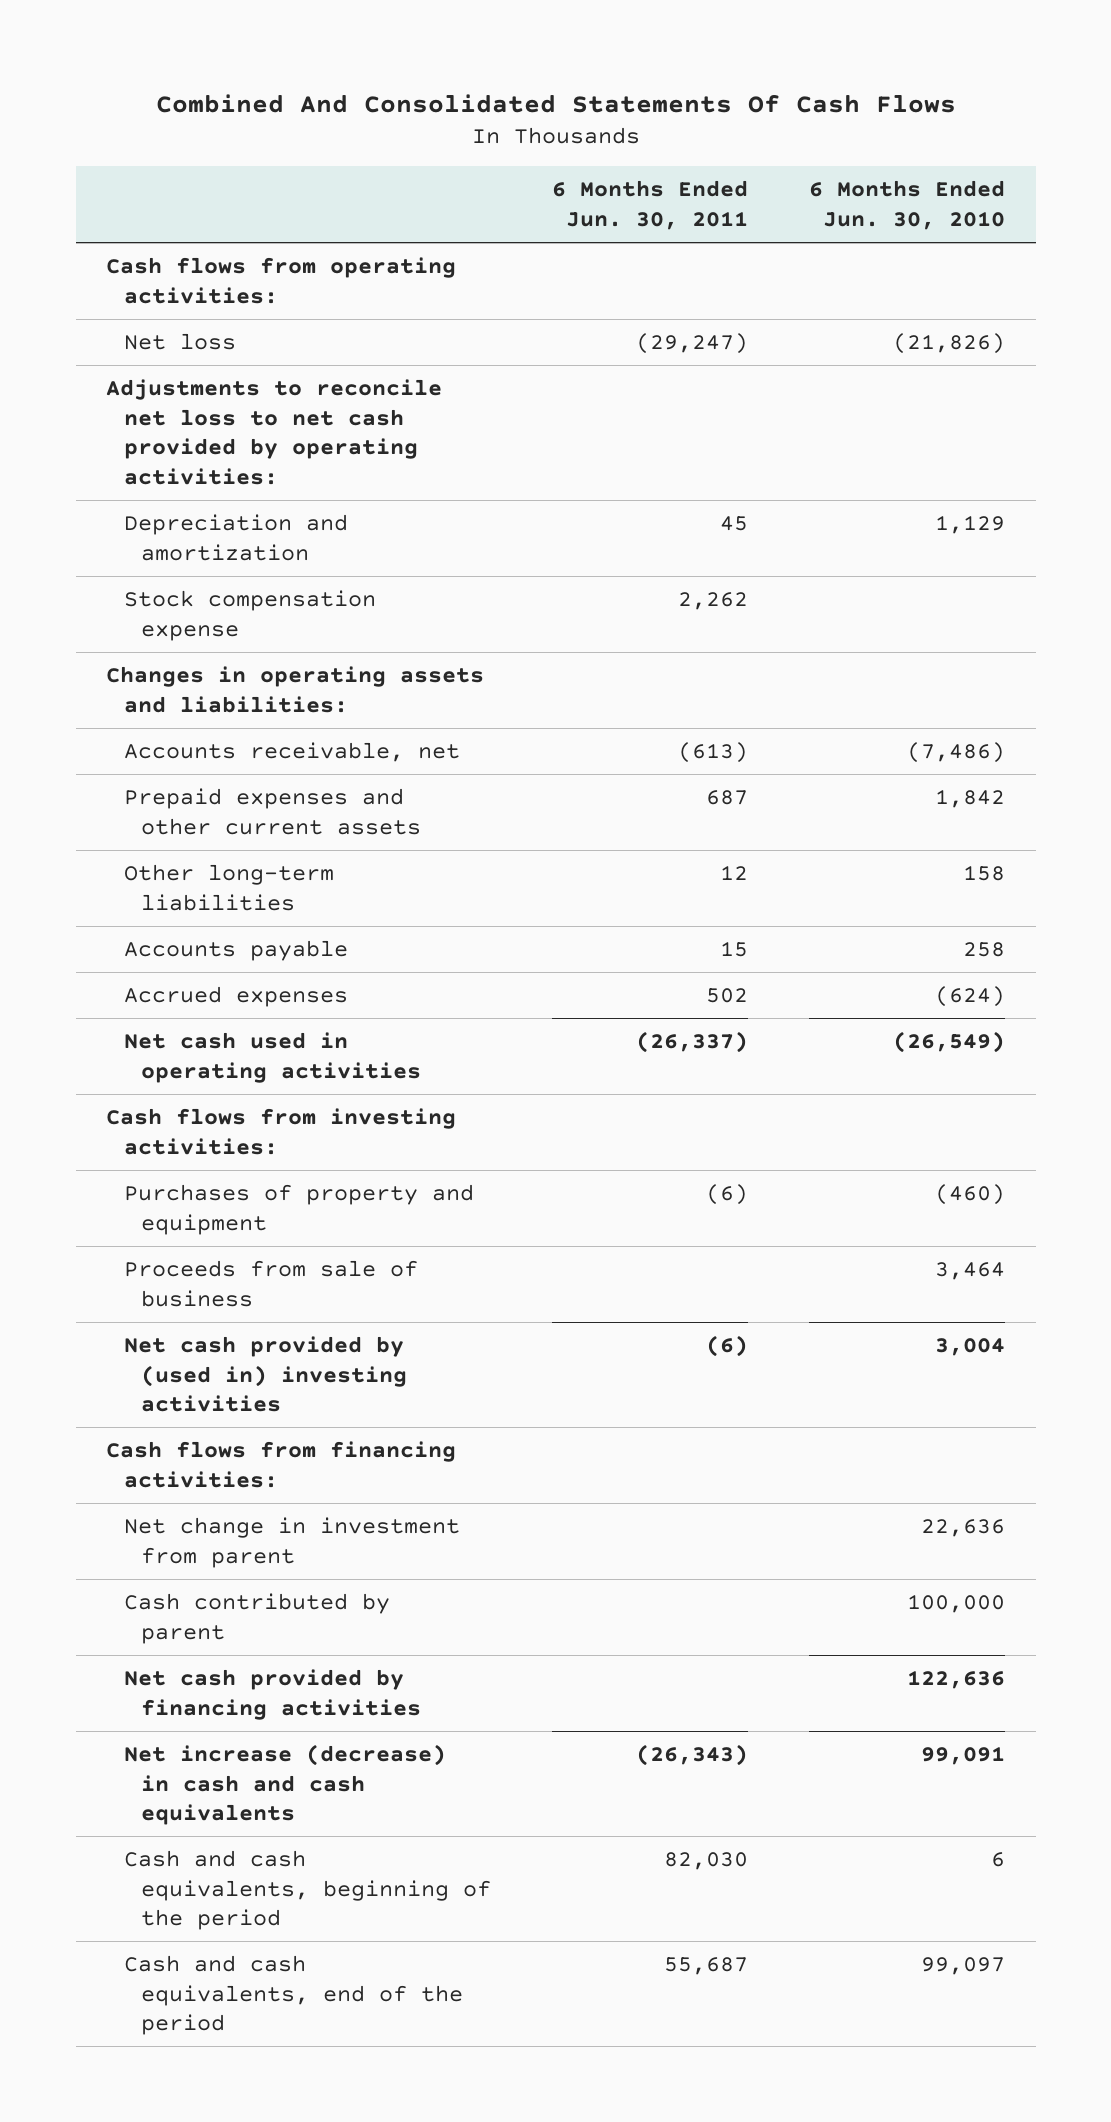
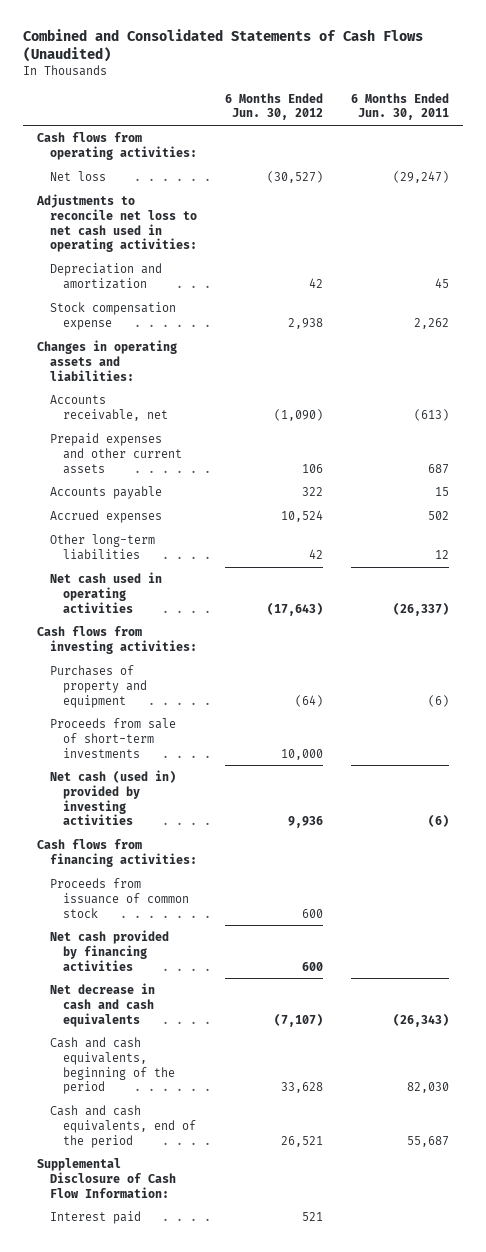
- Combined And Consolidated Statements Of Cash Flows
+ Combined and Consolidated Statements of Cash Flows (Unaudited)
- | 6 Months Ended Jun. 30, 2011 | 6 Months Ended Jun. 30, 2010
+ | 6 Months Ended Jun. 30, 2012 | 6 Months Ended Jun. 30, 2011
- Adjustments to reconcile net loss to net cash provided by operating activities:
+ Adjustments to reconcile net loss to net cash used in operating activities:
moved down: Other long-term liabilities | 42 | 12
- Proceeds from sale of business | | 3,464
- Net cash provided by (used in) investing activities | (6) | 3,004
+ Proceeds from sale of short-term investments | 10,000 |
+ Net cash (used in) provided by investing activities | 9,936 | (6)
- Net change in investment from parent | | 22,636
- Cash contributed by parent | | 100,000
+ Proceeds from issuance of common stock | 600 |
- Net increase (decrease) in cash and cash equivalents | (26,343) | 99,091
+ Net decrease in cash and cash equivalents | (7,107) | (26,343)
+ Supplemental Disclosure of Cash Flow Information:
+ Interest paid | 521 |

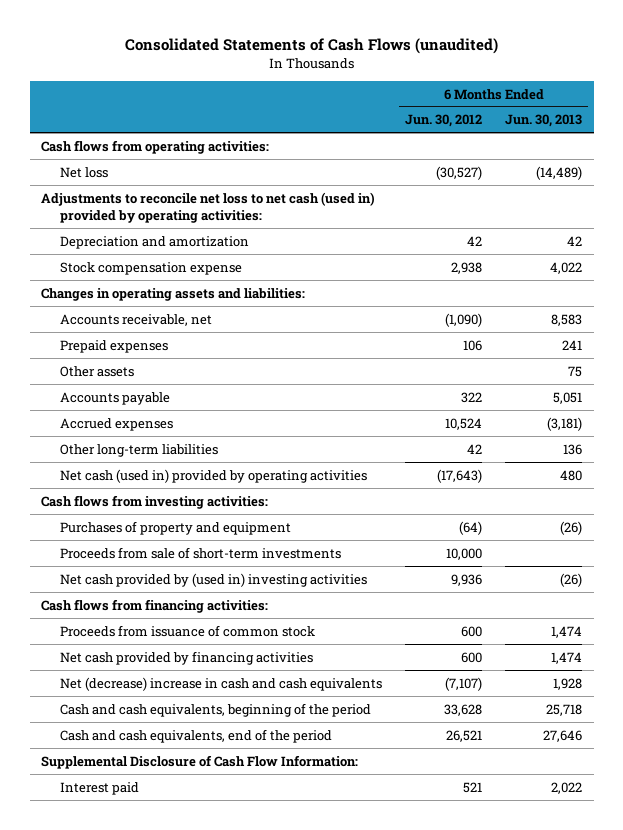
- Combined and Consolidated Statements of Cash Flows (Unaudited)
+ Consolidated Statements of Cash Flows (unaudited)
- | 6 Months Ended Jun. 30, 2012 | 6 Months Ended Jun. 30, 2011
+ | 6 Months Ended Jun. 30, 2012 | 6 Months Ended Jun. 30, 2013
- Adjustments to reconcile net loss to net cash used in operating activities:
+ Adjustments to reconcile net loss to net cash (used in) provided by operating activities:
- Prepaid expenses and other current assets | 106 | 687
+ Prepaid expenses | 106 | 241
+ Other assets | | 75
- Net cash used in operating activities | (17,643) | (26,337)
+ Net cash (used in) provided by operating activities | (17,643) | 480
- Net cash (used in) provided by investing activities | 9,936 | (6)
+ Net cash provided by (used in) investing activities | 9,936 | (26)
- Net decrease in cash and cash equivalents | (7,107) | (26,343)
+ Net (decrease) increase in cash and cash equivalents | (7,107) | 1,928

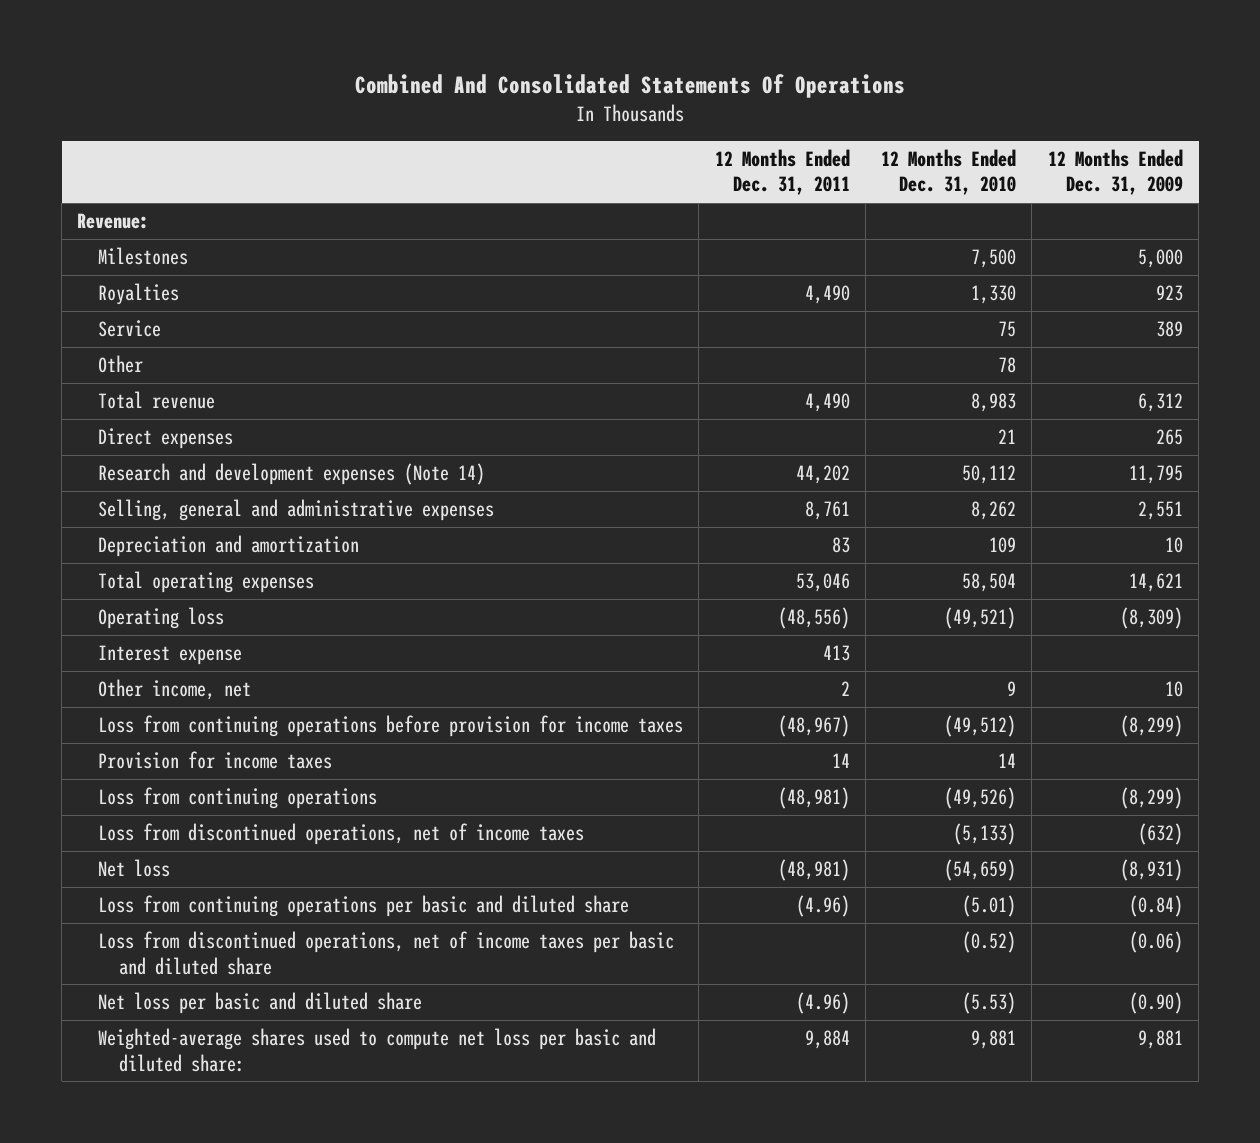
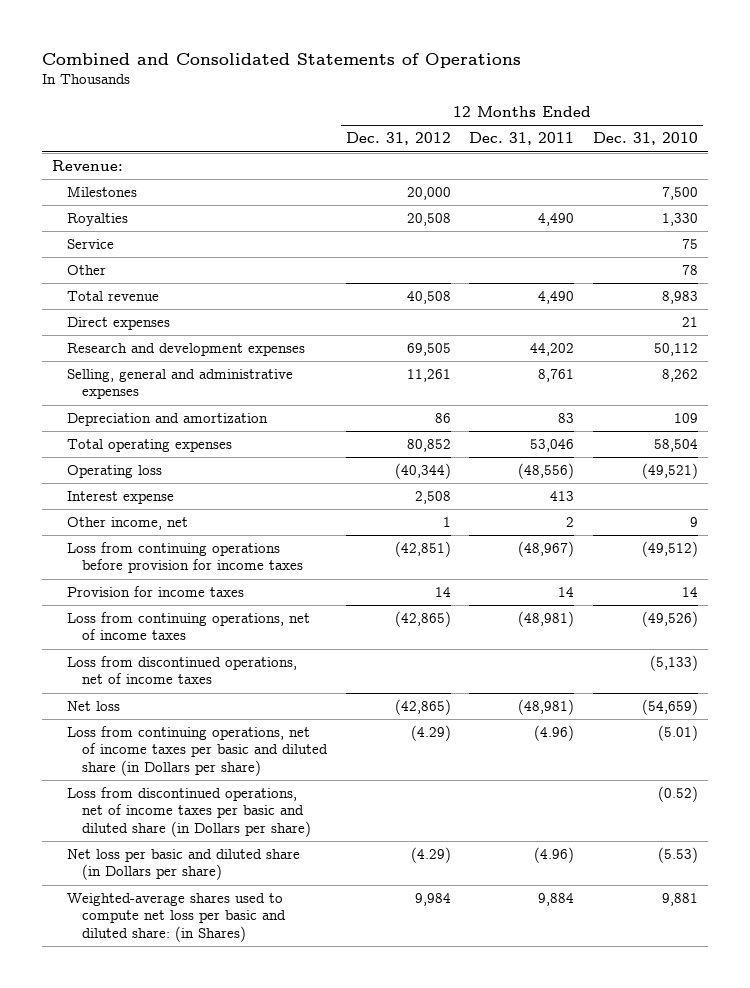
- Combined And Consolidated Statements Of Operations
+ Combined and Consolidated Statements of Operations
- | 12 Months Ended Dec. 31, 2011 | 12 Months Ended Dec. 31, 2010 | 12 Months Ended Dec. 31, 2009
+ | 12 Months Ended Dec. 31, 2012 | 12 Months Ended Dec. 31, 2011 | 12 Months Ended Dec. 31, 2010
- Research and development expenses (Note 14) | 44,202 | 50,112 | 11,795
+ Research and development expenses | 69,505 | 44,202 | 50,112
- Loss from continuing operations | (48,981) | (49,526) | (8,299)
+ Loss from continuing operations, net of income taxes | (42,865) | (48,981) | (49,526)
- Loss from continuing operations per basic and diluted share | (4.96) | (5.01) | (0.84)
- Loss from discontinued operations, net of income taxes per basic and diluted share | | (0.52) | (0.06)
- Net loss per basic and diluted share | (4.96) | (5.53) | (0.90)
- Weighted-average shares used to compute net loss per basic and diluted share: | 9,884 | 9,881 | 9,881
+ Loss from continuing operations, net of income taxes per basic and diluted share (in Dollars per share) | (4.29) | (4.96) | (5.01)
+ Loss from discontinued operations, net of income taxes per basic and diluted share (in Dollars per share) | | | (0.52)
+ Net loss per basic and diluted share (in Dollars per share) | (4.29) | (4.96) | (5.53)
+ Weighted-average shares used to compute net loss per basic and diluted share: (in Shares) | 9,984 | 9,884 | 9,881

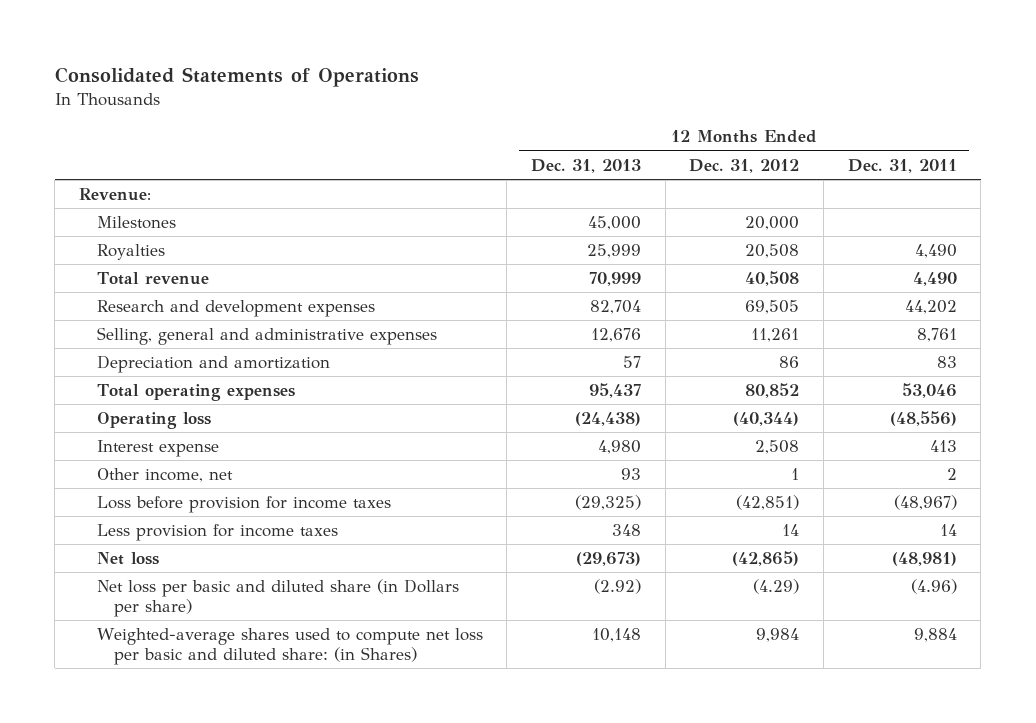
- Combined and Consolidated Statements of Operations
+ Consolidated Statements of Operations
- | 12 Months Ended Dec. 31, 2012 | 12 Months Ended Dec. 31, 2011 | 12 Months Ended Dec. 31, 2010
+ | 12 Months Ended Dec. 31, 2013 | 12 Months Ended Dec. 31, 2012 | 12 Months Ended Dec. 31, 2011
- Service | | | 75
- Other | | | 78
- Direct expenses | | | 21
- Loss from continuing operations before provision for income taxes | (42,851) | (48,967) | (49,512)
- Provision for income taxes | 14 | 14 | 14
- Loss from continuing operations, net of income taxes | (42,865) | (48,981) | (49,526)
- Loss from discontinued operations, net of income taxes | | | (5,133)
+ Loss before provision for income taxes | (29,325) | (42,851) | (48,967)
+ Less provision for income taxes | 348 | 14 | 14
- Loss from continuing operations, net of income taxes per basic and diluted share (in Dollars per share) | (4.29) | (4.96) | (5.01)
- Loss from discontinued operations, net of income taxes per basic and diluted share (in Dollars per share) | | | (0.52)

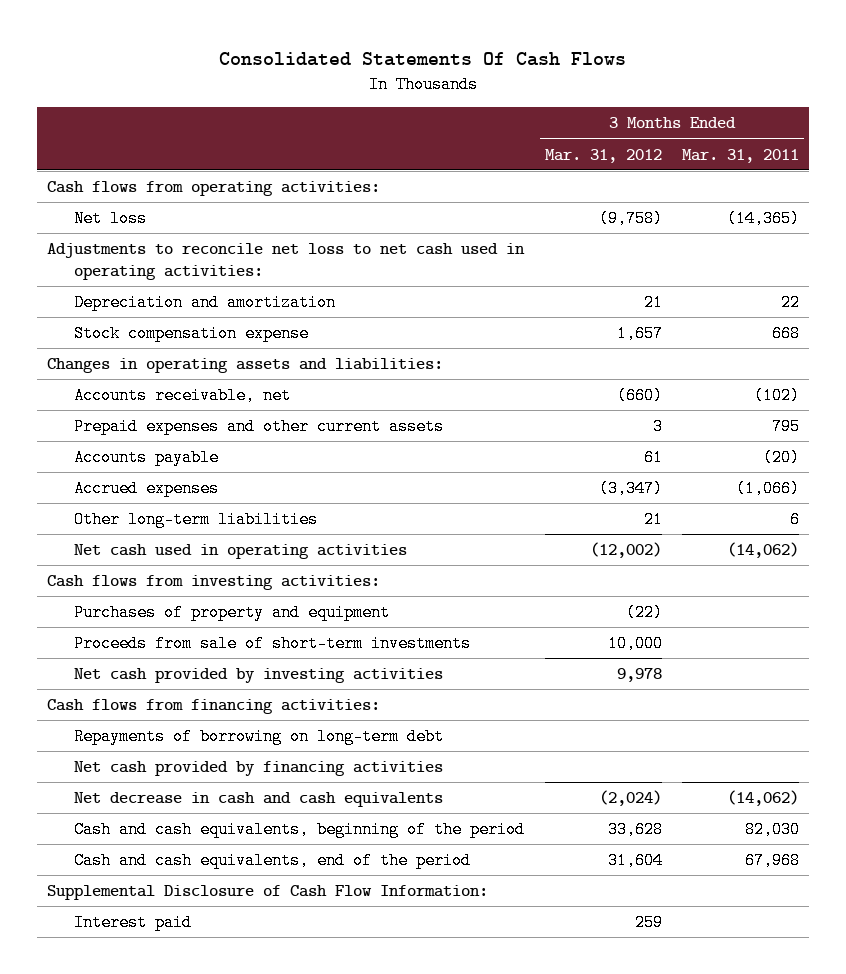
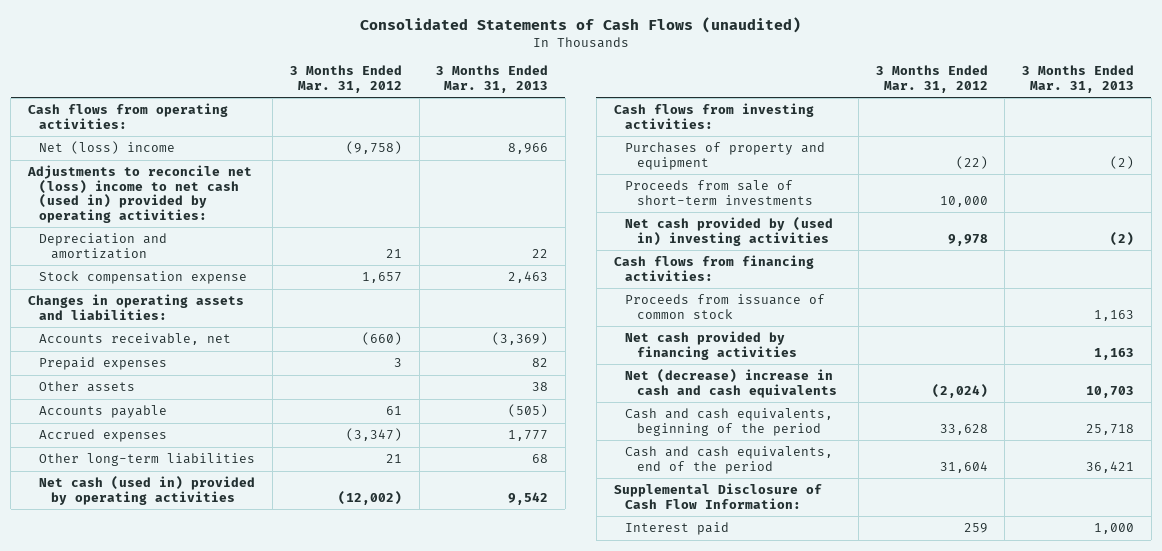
- Consolidated Statements Of Cash Flows
+ Consolidated Statements of Cash Flows (unaudited)
- | 3 Months Ended Mar. 31, 2012 | 3 Months Ended Mar. 31, 2011
+ | 3 Months Ended Mar. 31, 2012 | 3 Months Ended Mar. 31, 2013
- Net loss | (9,758) | (14,365)
- Adjustments to reconcile net loss to net cash used in operating activities:
+ Net (loss) income | (9,758) | 8,966
+ Adjustments to reconcile net (loss) income to net cash (used in) provided by operating activities:
- Prepaid expenses and other current assets | 3 | 795
+ Prepaid expenses | 3 | 82
+ Other assets | | 38
- Net cash used in operating activities | (12,002) | (14,062)
+ Net cash (used in) provided by operating activities | (12,002) | 9,542
- Net cash provided by investing activities | 9,978 |
+ Net cash provided by (used in) investing activities | 9,978 | (2)
- Repayments of borrowing on long-term debt
+ Proceeds from issuance of common stock | | 1,163
- Net decrease in cash and cash equivalents | (2,024) | (14,062)
+ Net (decrease) increase in cash and cash equivalents | (2,024) | 10,703

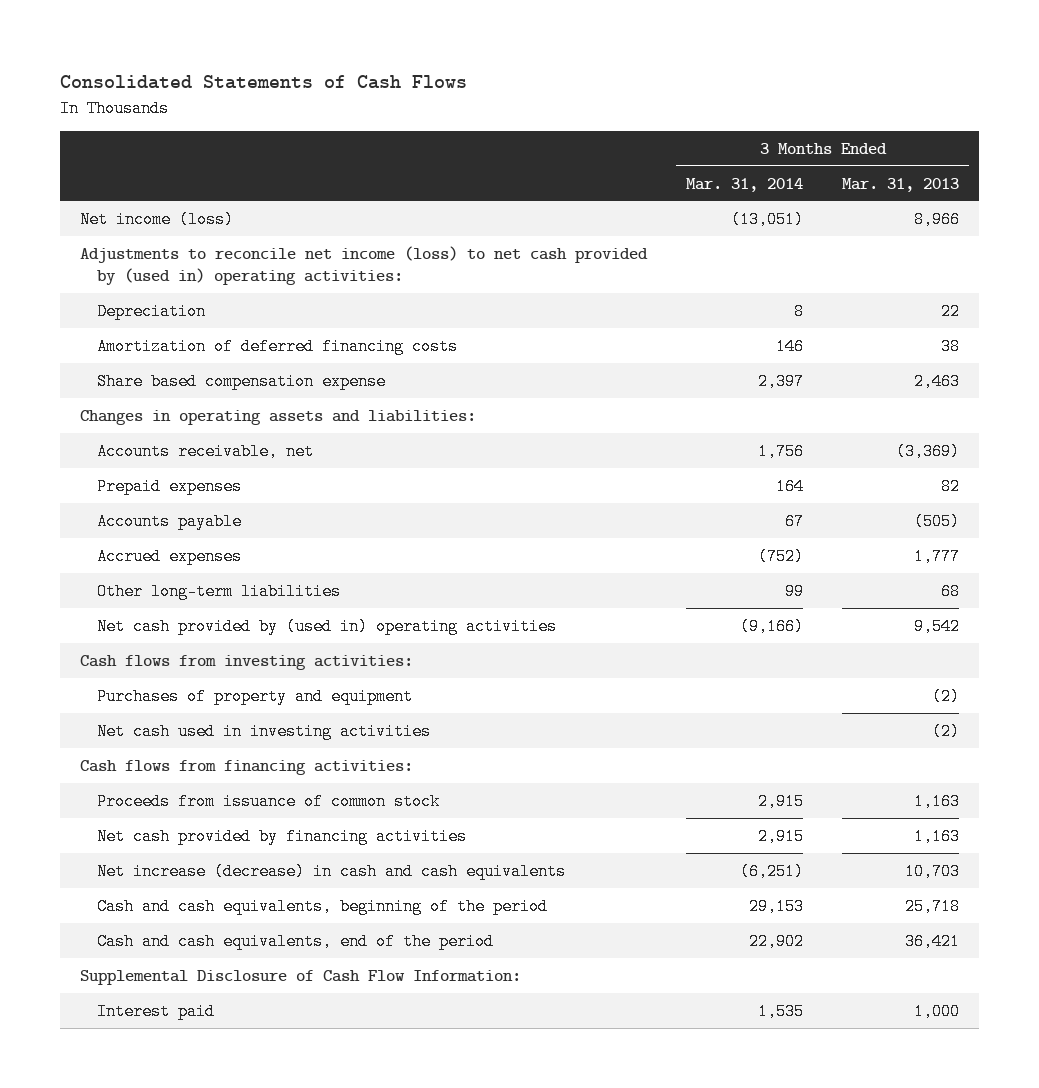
- Consolidated Statements of Cash Flows (unaudited)
+ Consolidated Statements of Cash Flows
- | 3 Months Ended Mar. 31, 2012 | 3 Months Ended Mar. 31, 2013
+ | 3 Months Ended Mar. 31, 2014 | 3 Months Ended Mar. 31, 2013
- Cash flows from operating activities:
- Net (loss) income | (9,758) | 8,966
- Adjustments to reconcile net (loss) income to net cash (used in) provided by operating activities:
- Depreciation and amortization | 21 | 22
- Stock compensation expense | 1,657 | 2,463
+ Net income (loss) | (13,051) | 8,966
+ Adjustments to reconcile net income (loss) to net cash provided by (used in) operating activities:
+ Depreciation | 8 | 22
+ Amortization of deferred financing costs | 146 | 38
+ Share based compensation expense | 2,397 | 2,463
- Other assets | | 38
- Net cash (used in) provided by operating activities | (12,002) | 9,542
+ Net cash provided by (used in) operating activities | (9,166) | 9,542
- Proceeds from sale of short-term investments | 10,000 |
- Net cash provided by (used in) investing activities | 9,978 | (2)
+ Net cash used in investing activities | | (2)
- Net (decrease) increase in cash and cash equivalents | (2,024) | 10,703
+ Net increase (decrease) in cash and cash equivalents | (6,251) | 10,703

